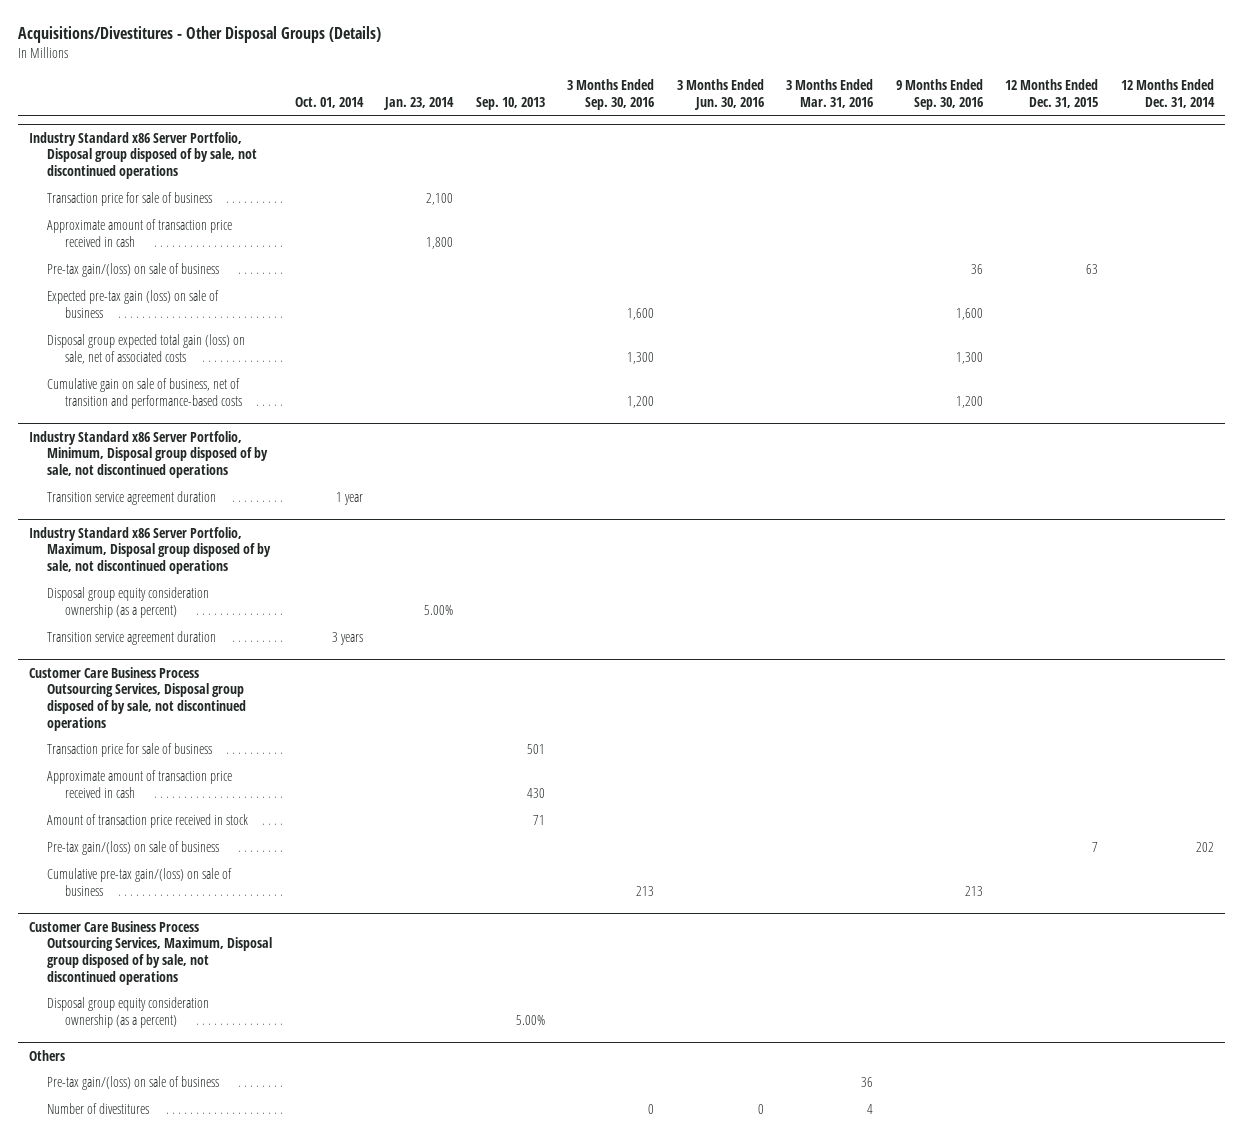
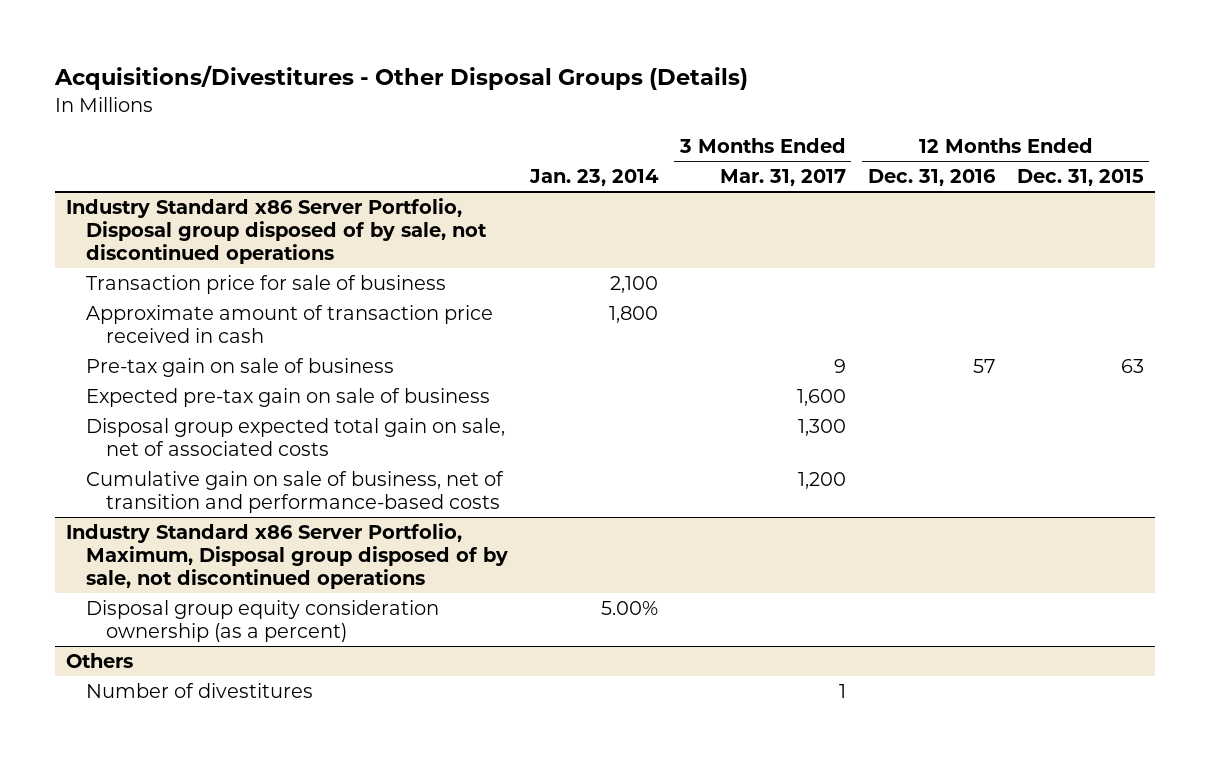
- | Oct. 01, 2014 | Jan. 23, 2014 | Sep. 10, 2013 | 3 Months Ended Sep. 30, 2016 | 3 Months Ended Jun. 30, 2016 | 3 Months Ended Mar. 31, 2016 | 9 Months Ended Sep. 30, 2016 | 12 Months Ended Dec. 31, 2015 | 12 Months Ended Dec. 31, 2014
+ | Jan. 23, 2014 | 3 Months Ended Mar. 31, 2017 | 12 Months Ended Dec. 31, 2016 | 12 Months Ended Dec. 31, 2015
@ Industry Standard x86 Server Portfolio, Disposal group disposed of by sale, not discontinued operations
- Pre-tax gain/(loss) on sale of business | | | | | | | 36 | 63 |
- Expected pre-tax gain (loss) on sale of business | | | | 1,600 | | | 1,600 | |
- Disposal group expected total gain (loss) on sale, net of associated costs | | | | 1,300 | | | 1,300 | |
+ Pre-tax gain on sale of business | | 9 | 57 | 63
+ Expected pre-tax gain on sale of business | | 1,600 | |
+ Disposal group expected total gain on sale, net of associated costs | | 1,300 | |
- Industry Standard x86 Server Portfolio, Minimum, Disposal group disposed of by sale, not discontinued operations
- Transition service agreement duration | 1 year | | | | | | | |
@ Industry Standard x86 Server Portfolio, Maximum, Disposal group disposed of by sale, not discontinued operations
- Transition service agreement duration | 3 years | | | | | | | |
- Customer Care Business Process Outsourcing Services, Disposal group disposed of by sale, not discontinued operations
- Transaction price for sale of business | | | 501 | | | | | |
- Approximate amount of transaction price received in cash | | | 430 | | | | | |
- Amount of transaction price received in stock | | | 71 | | | | | |
- Pre-tax gain/(loss) on sale of business | | | | | | | | 7 | 202
- Cumulative pre-tax gain/(loss) on sale of business | | | | 213 | | | 213 | |
- Customer Care Business Process Outsourcing Services, Maximum, Disposal group disposed of by sale, not discontinued operations
- Disposal group equity consideration ownership (as a percent) | | | 5.00% | | | | | |
@ Others
- Pre-tax gain/(loss) on sale of business | | | | | | 36 | | |

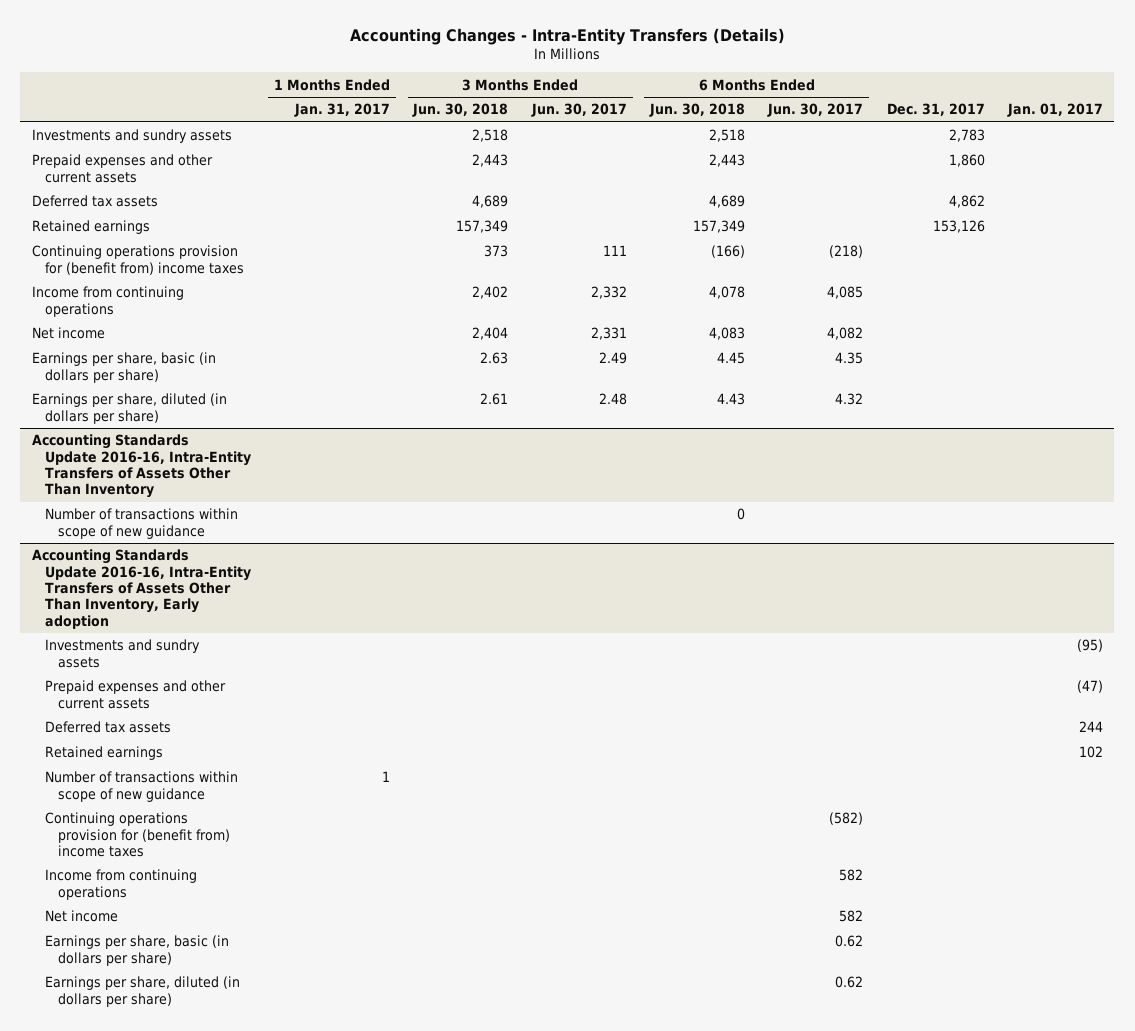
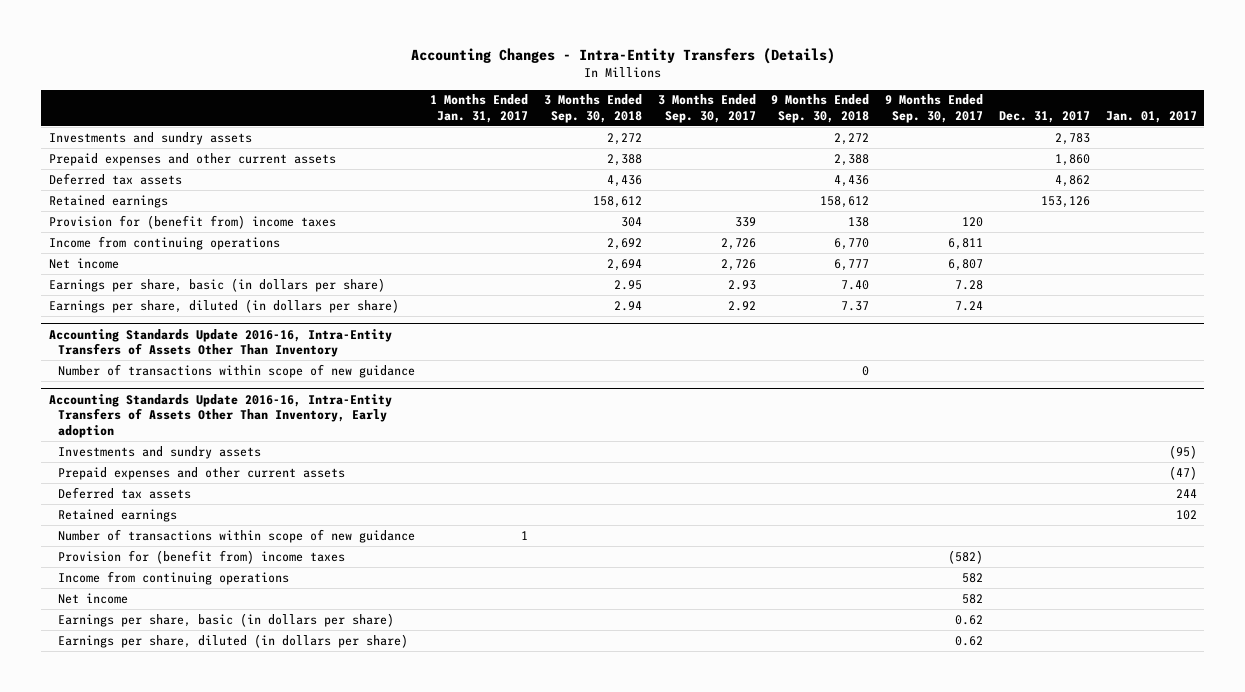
- | 1 Months Ended Jan. 31, 2017 | 3 Months Ended Jun. 30, 2018 | 3 Months Ended Jun. 30, 2017 | 6 Months Ended Jun. 30, 2018 | 6 Months Ended Jun. 30, 2017 | Dec. 31, 2017 | Jan. 01, 2017
+ | 1 Months Ended Jan. 31, 2017 | 3 Months Ended Sep. 30, 2018 | 3 Months Ended Sep. 30, 2017 | 9 Months Ended Sep. 30, 2018 | 9 Months Ended Sep. 30, 2017 | Dec. 31, 2017 | Jan. 01, 2017
- Continuing operations provision for (benefit from) income taxes | | 373 | 111 | (166) | (218) | |
+ Provision for (benefit from) income taxes | | 304 | 339 | 138 | 120 | |
@ Accounting Standards Update 2016-16, Intra-Entity Transfers of Assets Other Than Inventory, Early adoption
- Continuing operations provision for (benefit from) income taxes | | | | | (582) | |
+ Provision for (benefit from) income taxes | | | | | (582) | |

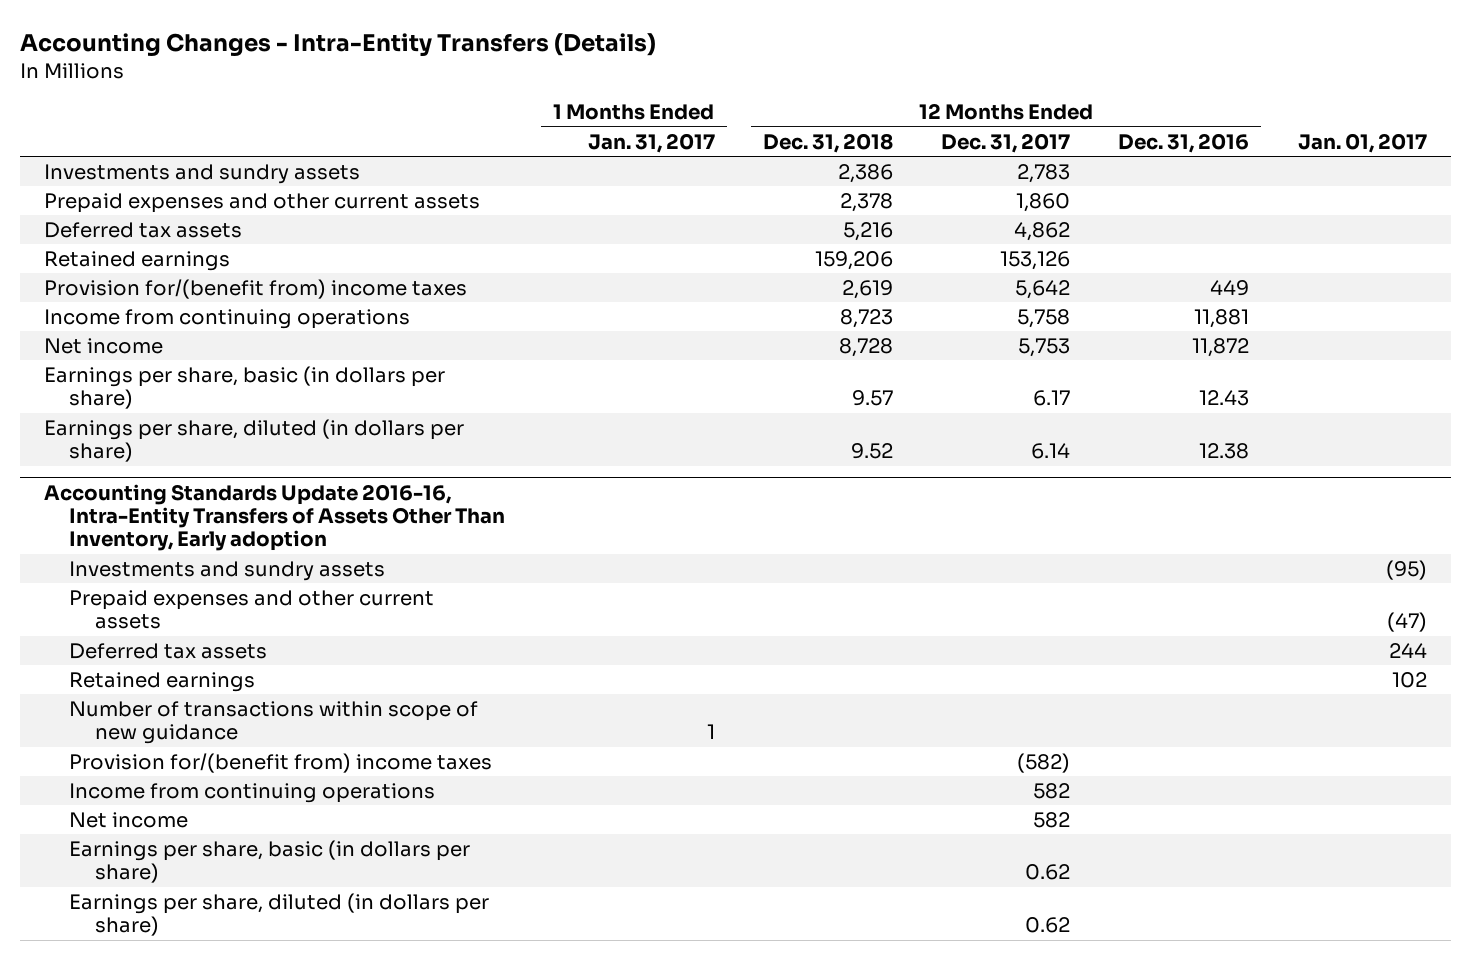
- | 1 Months Ended Jan. 31, 2017 | 3 Months Ended Sep. 30, 2018 | 3 Months Ended Sep. 30, 2017 | 9 Months Ended Sep. 30, 2018 | 9 Months Ended Sep. 30, 2017 | Dec. 31, 2017 | Jan. 01, 2017
+ | 1 Months Ended Jan. 31, 2017 | 12 Months Ended Dec. 31, 2018 | 12 Months Ended Dec. 31, 2017 | 12 Months Ended Dec. 31, 2016 | Jan. 01, 2017
- Provision for (benefit from) income taxes | | 304 | 339 | 138 | 120 | |
+ Provision for/(benefit from) income taxes | | 2,619 | 5,642 | 449 |
- Accounting Standards Update 2016-16, Intra-Entity Transfers of Assets Other Than Inventory
- Number of transactions within scope of new guidance | | | | 0 | | |
@ Accounting Standards Update 2016-16, Intra-Entity Transfers of Assets Other Than Inventory, Early adoption
- Provision for (benefit from) income taxes | | | | | (582) | |
+ Provision for/(benefit from) income taxes | | | (582) | |

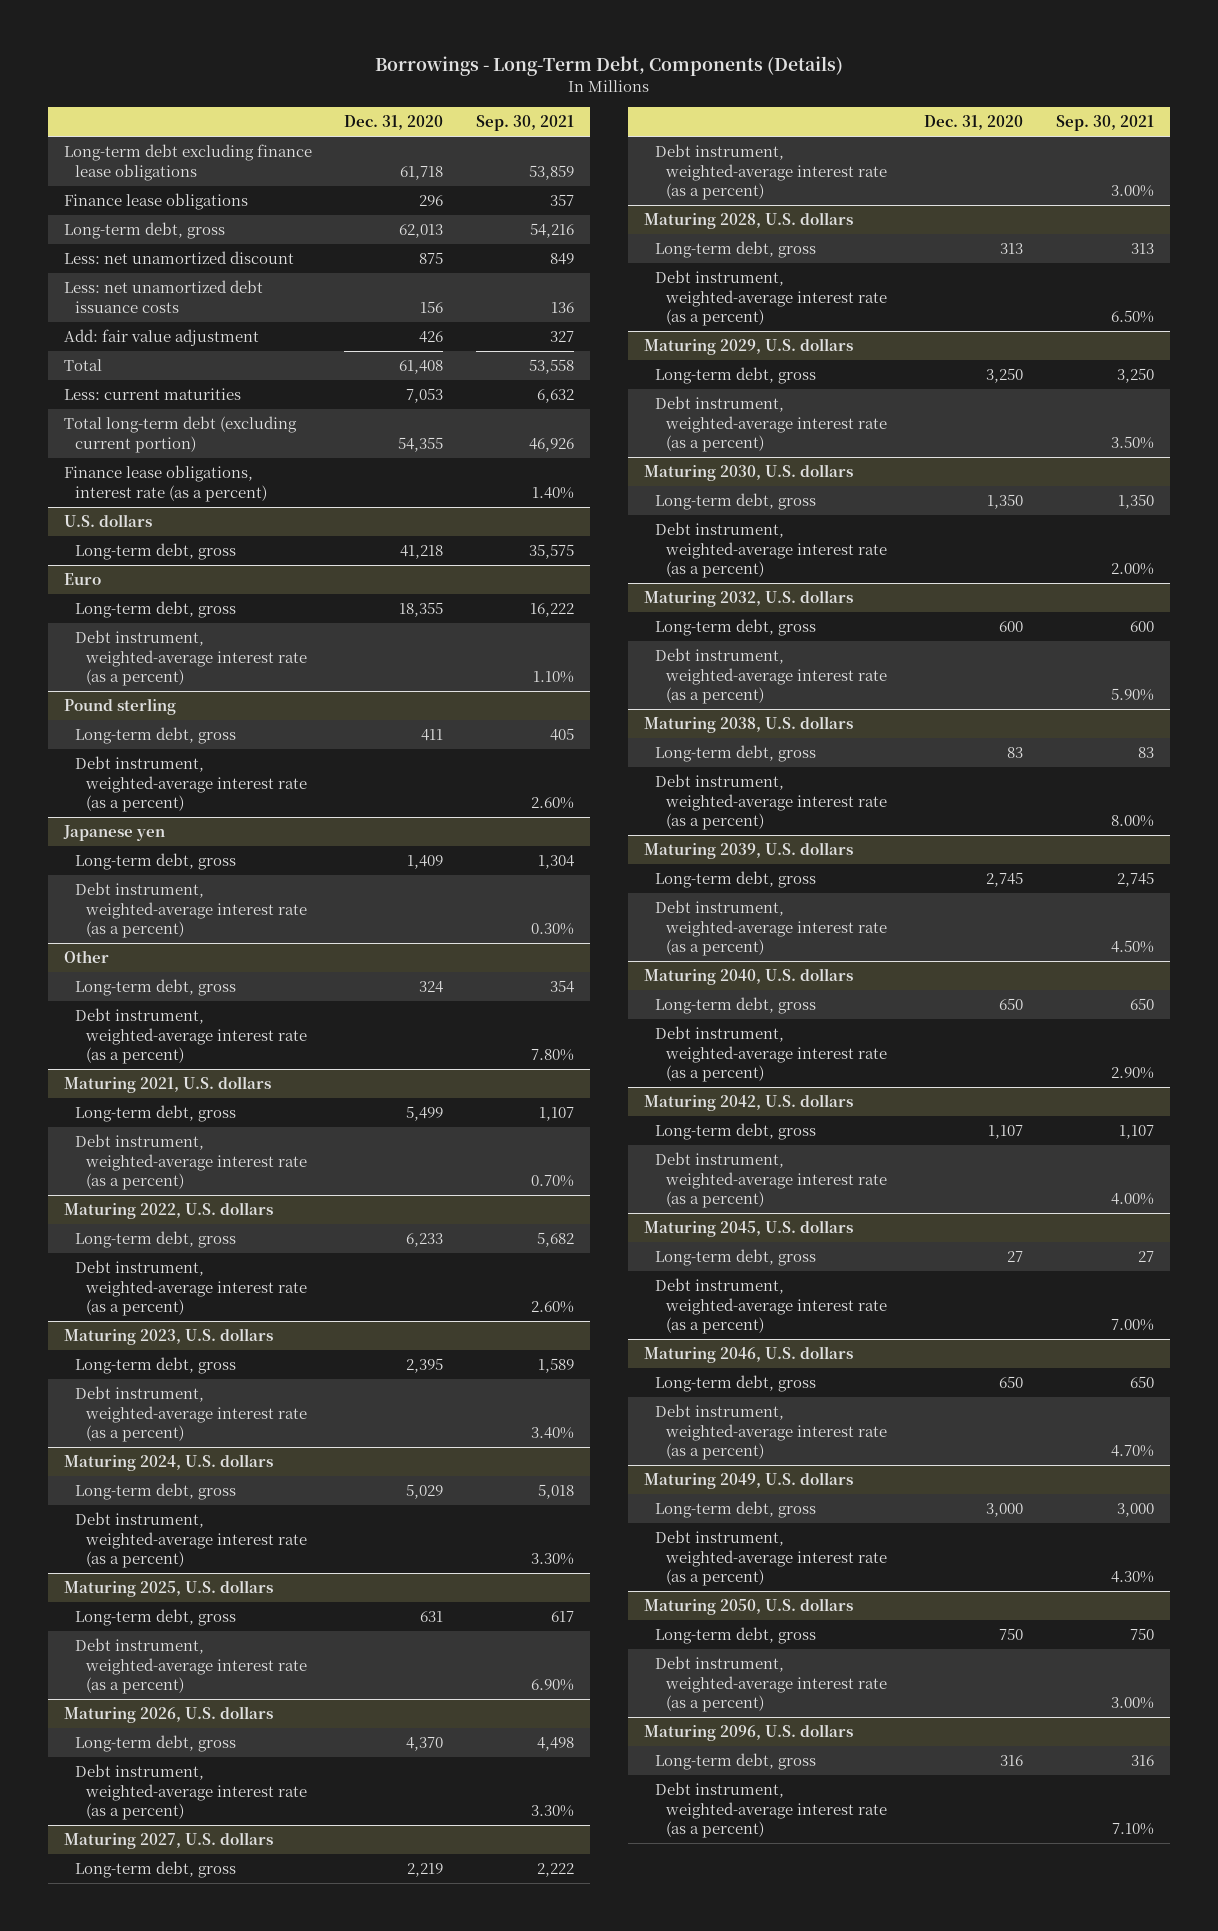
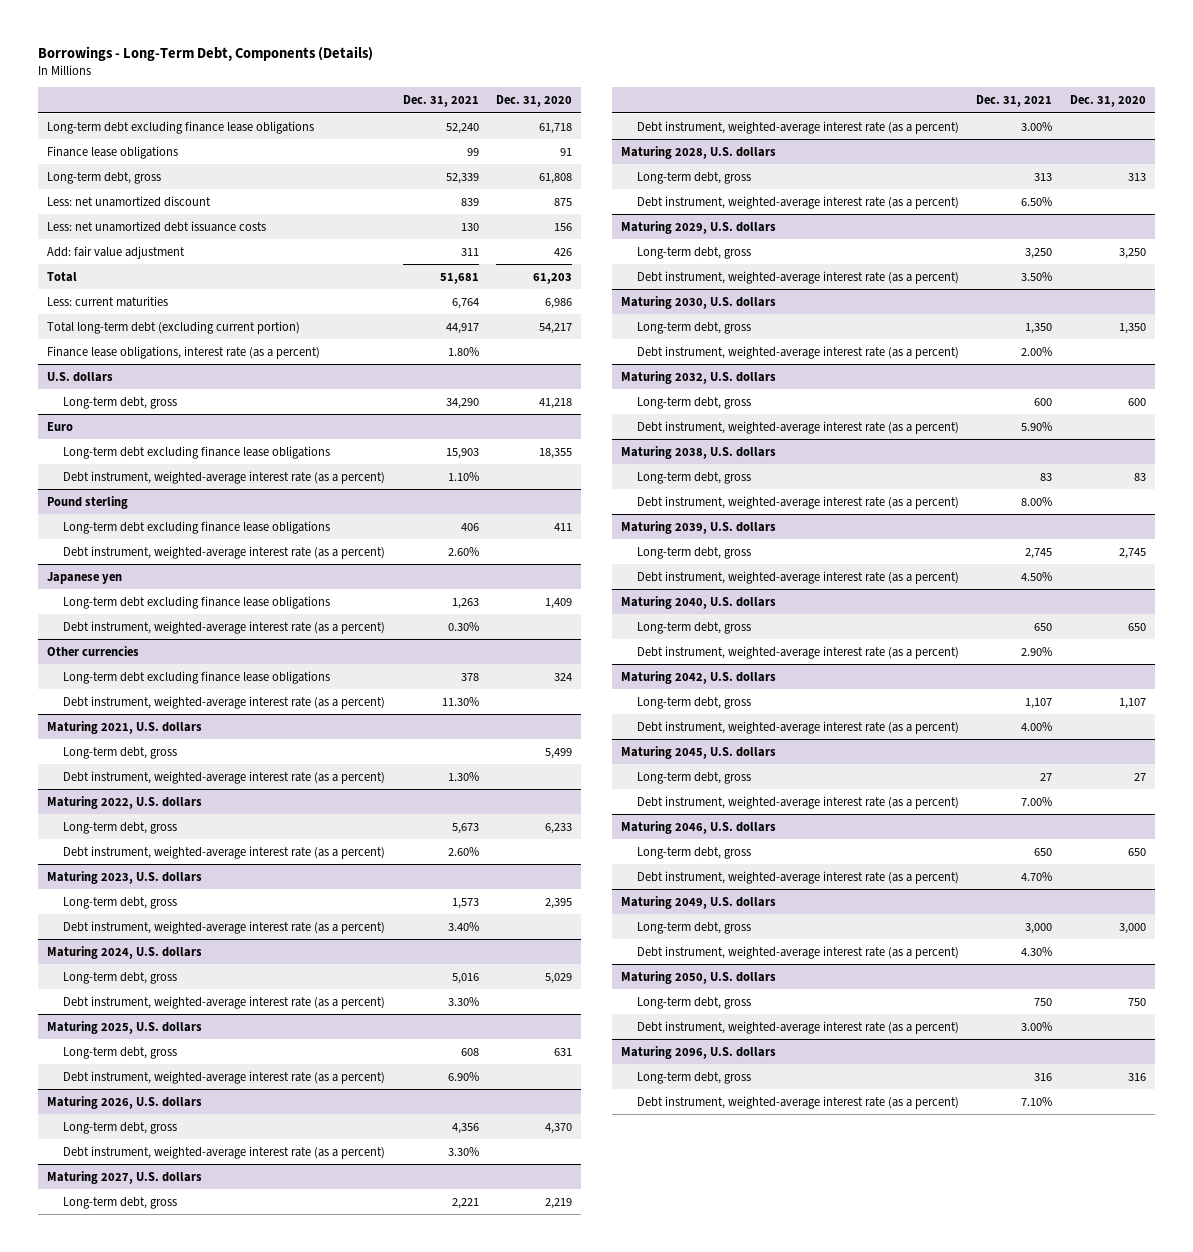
- | Dec. 31, 2020 | Sep. 30, 2021
+ | Dec. 31, 2021 | Dec. 31, 2020
- Finance lease obligations | 296 | 357
- Long-term debt, gross | 62,013 | 54,216
+ Finance lease obligations | 99 | 91
+ Long-term debt, gross | 52,339 | 61,808
- Total | 61,408 | 53,558
- Less: current maturities | 7,053 | 6,632
- Total long-term debt (excluding current portion) | 54,355 | 46,926
+ Total | 51,681 | 61,203
+ Less: current maturities | 6,764 | 6,986
+ Total long-term debt (excluding current portion) | 44,917 | 54,217
@ Euro
- Long-term debt, gross | 18,355 | 16,222
+ Long-term debt excluding finance lease obligations | 15,903 | 18,355
@ Pound sterling
- Long-term debt, gross | 411 | 405
+ Long-term debt excluding finance lease obligations | 406 | 411
@ Japanese yen
- Long-term debt, gross | 1,409 | 1,304
+ Long-term debt excluding finance lease obligations | 1,263 | 1,409
- Other
- Long-term debt, gross | 324 | 354
+ Other currencies
+ Long-term debt excluding finance lease obligations | 378 | 324

